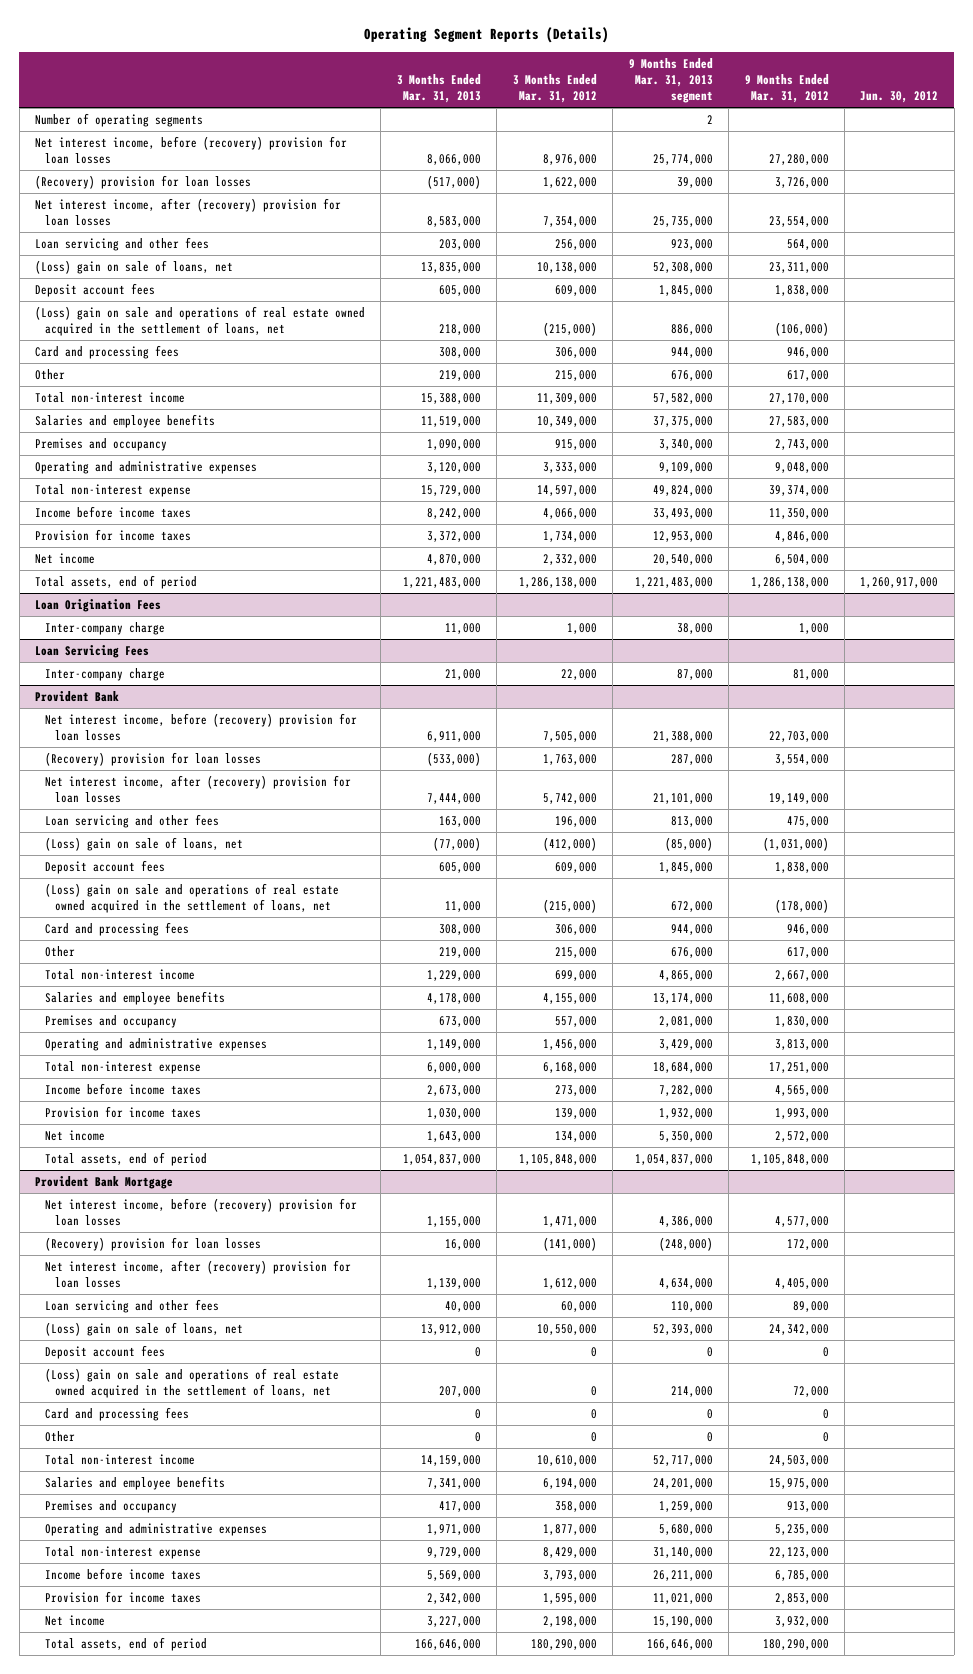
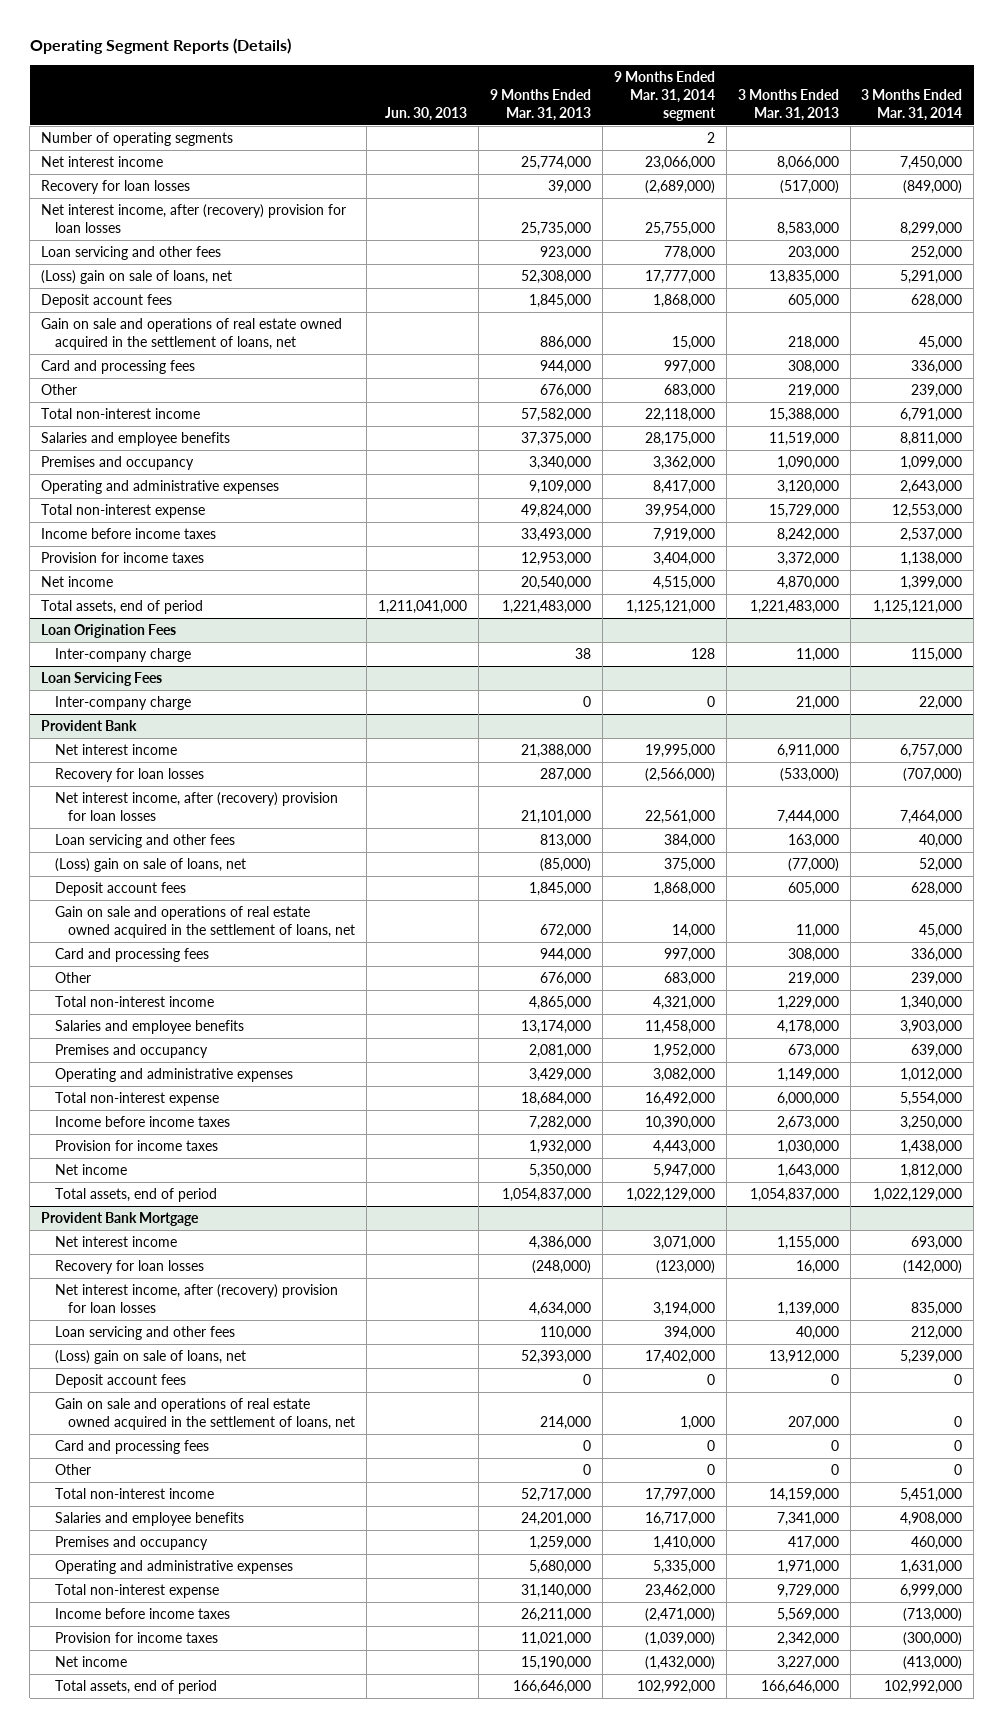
- | 3 Months Ended Mar. 31, 2013 | 3 Months Ended Mar. 31, 2012 | 9 Months Ended Mar. 31, 2013 segment | 9 Months Ended Mar. 31, 2012 | Jun. 30, 2012
+ | Jun. 30, 2013 | 9 Months Ended Mar. 31, 2013 | 9 Months Ended Mar. 31, 2014 segment | 3 Months Ended Mar. 31, 2013 | 3 Months Ended Mar. 31, 2014
- Net interest income, before (recovery) provision for loan losses | 8,066,000 | 8,976,000 | 25,774,000 | 27,280,000 |
- (Recovery) provision for loan losses | (517,000) | 1,622,000 | 39,000 | 3,726,000 |
+ Net interest income | | 25,774,000 | 23,066,000 | 8,066,000 | 7,450,000
+ Recovery for loan losses | | 39,000 | (2,689,000) | (517,000) | (849,000)
- (Loss) gain on sale and operations of real estate owned acquired in the settlement of loans, net | 218,000 | (215,000) | 886,000 | (106,000) |
+ Gain on sale and operations of real estate owned acquired in the settlement of loans, net | | 886,000 | 15,000 | 218,000 | 45,000
@ Provident Bank
- Net interest income, before (recovery) provision for loan losses | 6,911,000 | 7,505,000 | 21,388,000 | 22,703,000 |
- (Recovery) provision for loan losses | (533,000) | 1,763,000 | 287,000 | 3,554,000 |
+ Net interest income | | 21,388,000 | 19,995,000 | 6,911,000 | 6,757,000
+ Recovery for loan losses | | 287,000 | (2,566,000) | (533,000) | (707,000)
- (Loss) gain on sale and operations of real estate owned acquired in the settlement of loans, net | 11,000 | (215,000) | 672,000 | (178,000) |
+ Gain on sale and operations of real estate owned acquired in the settlement of loans, net | | 672,000 | 14,000 | 11,000 | 45,000
@ Provident Bank Mortgage
- Net interest income, before (recovery) provision for loan losses | 1,155,000 | 1,471,000 | 4,386,000 | 4,577,000 |
- (Recovery) provision for loan losses | 16,000 | (141,000) | (248,000) | 172,000 |
+ Net interest income | | 4,386,000 | 3,071,000 | 1,155,000 | 693,000
+ Recovery for loan losses | | (248,000) | (123,000) | 16,000 | (142,000)
- (Loss) gain on sale and operations of real estate owned acquired in the settlement of loans, net | 207,000 | 0 | 214,000 | 72,000 |
+ Gain on sale and operations of real estate owned acquired in the settlement of loans, net | | 214,000 | 1,000 | 207,000 | 0

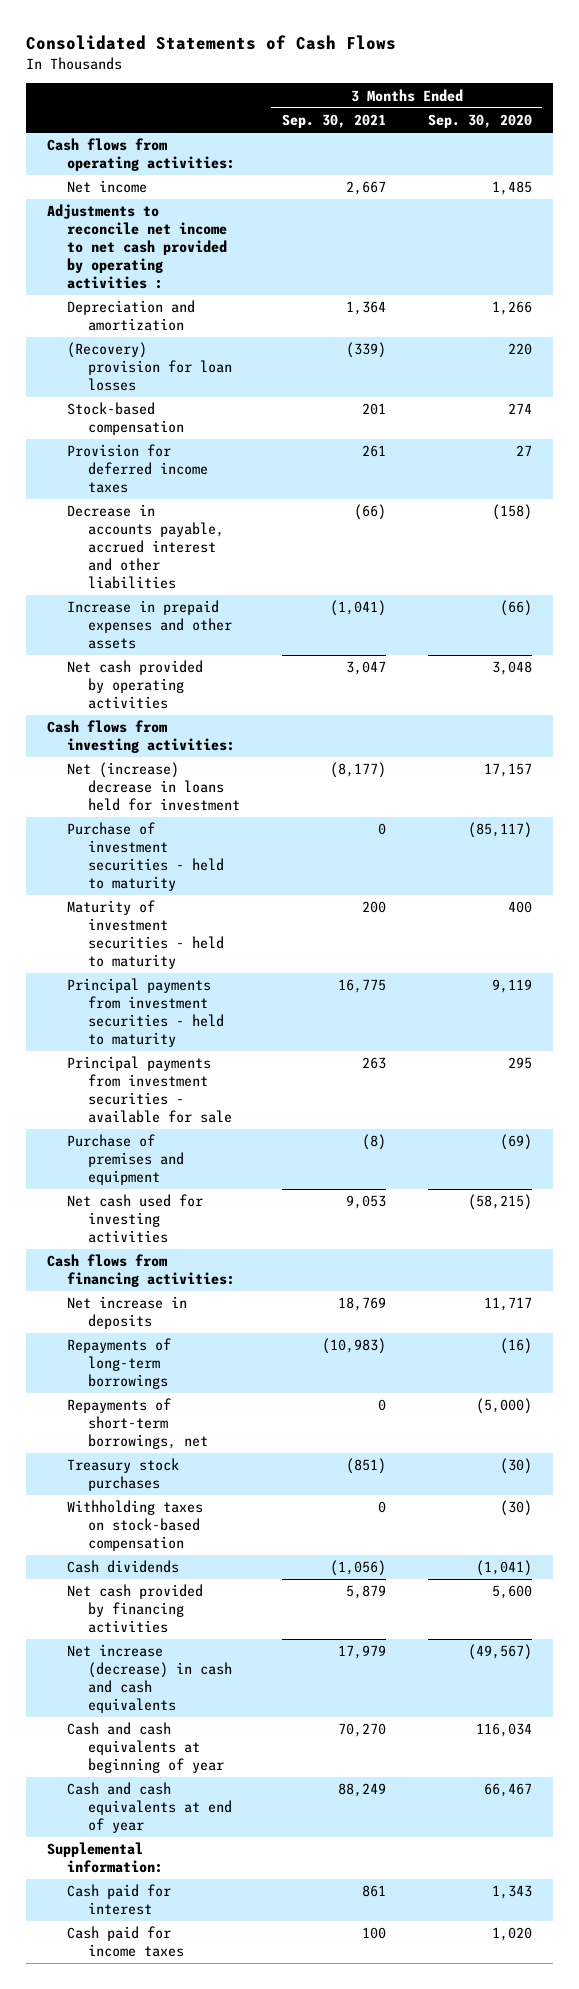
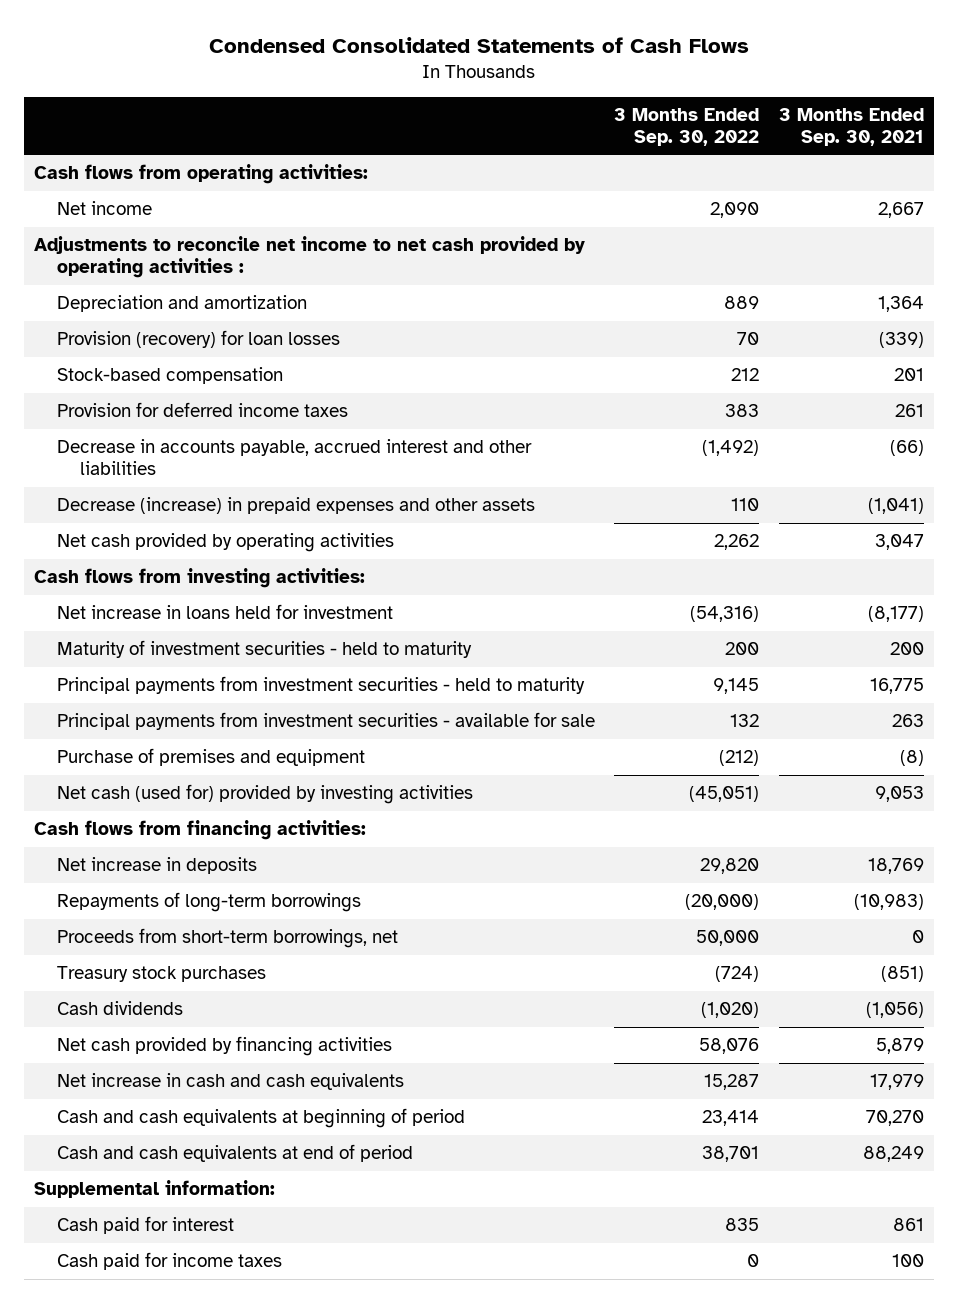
- Consolidated Statements of Cash Flows
+ Condensed Consolidated Statements of Cash Flows
- | 3 Months Ended Sep. 30, 2021 | 3 Months Ended Sep. 30, 2020
+ | 3 Months Ended Sep. 30, 2022 | 3 Months Ended Sep. 30, 2021
- (Recovery) provision for loan losses | (339) | 220
+ Provision (recovery) for loan losses | 70 | (339)
- Increase in prepaid expenses and other assets | (1,041) | (66)
+ Decrease (increase) in prepaid expenses and other assets | 110 | (1,041)
- Net (increase) decrease in loans held for investment | (8,177) | 17,157
- Purchase of investment securities - held to maturity | 0 | (85,117)
+ Net increase in loans held for investment | (54,316) | (8,177)
- Net cash used for investing activities | 9,053 | (58,215)
+ Net cash (used for) provided by investing activities | (45,051) | 9,053
- Repayments of short-term borrowings, net | 0 | (5,000)
+ Proceeds from short-term borrowings, net | 50,000 | 0
- Withholding taxes on stock-based compensation | 0 | (30)
- Net increase (decrease) in cash and cash equivalents | 17,979 | (49,567)
- Cash and cash equivalents at beginning of year | 70,270 | 116,034
- Cash and cash equivalents at end of year | 88,249 | 66,467
+ Net increase in cash and cash equivalents | 15,287 | 17,979
+ Cash and cash equivalents at beginning of period | 23,414 | 70,270
+ Cash and cash equivalents at end of period | 38,701 | 88,249

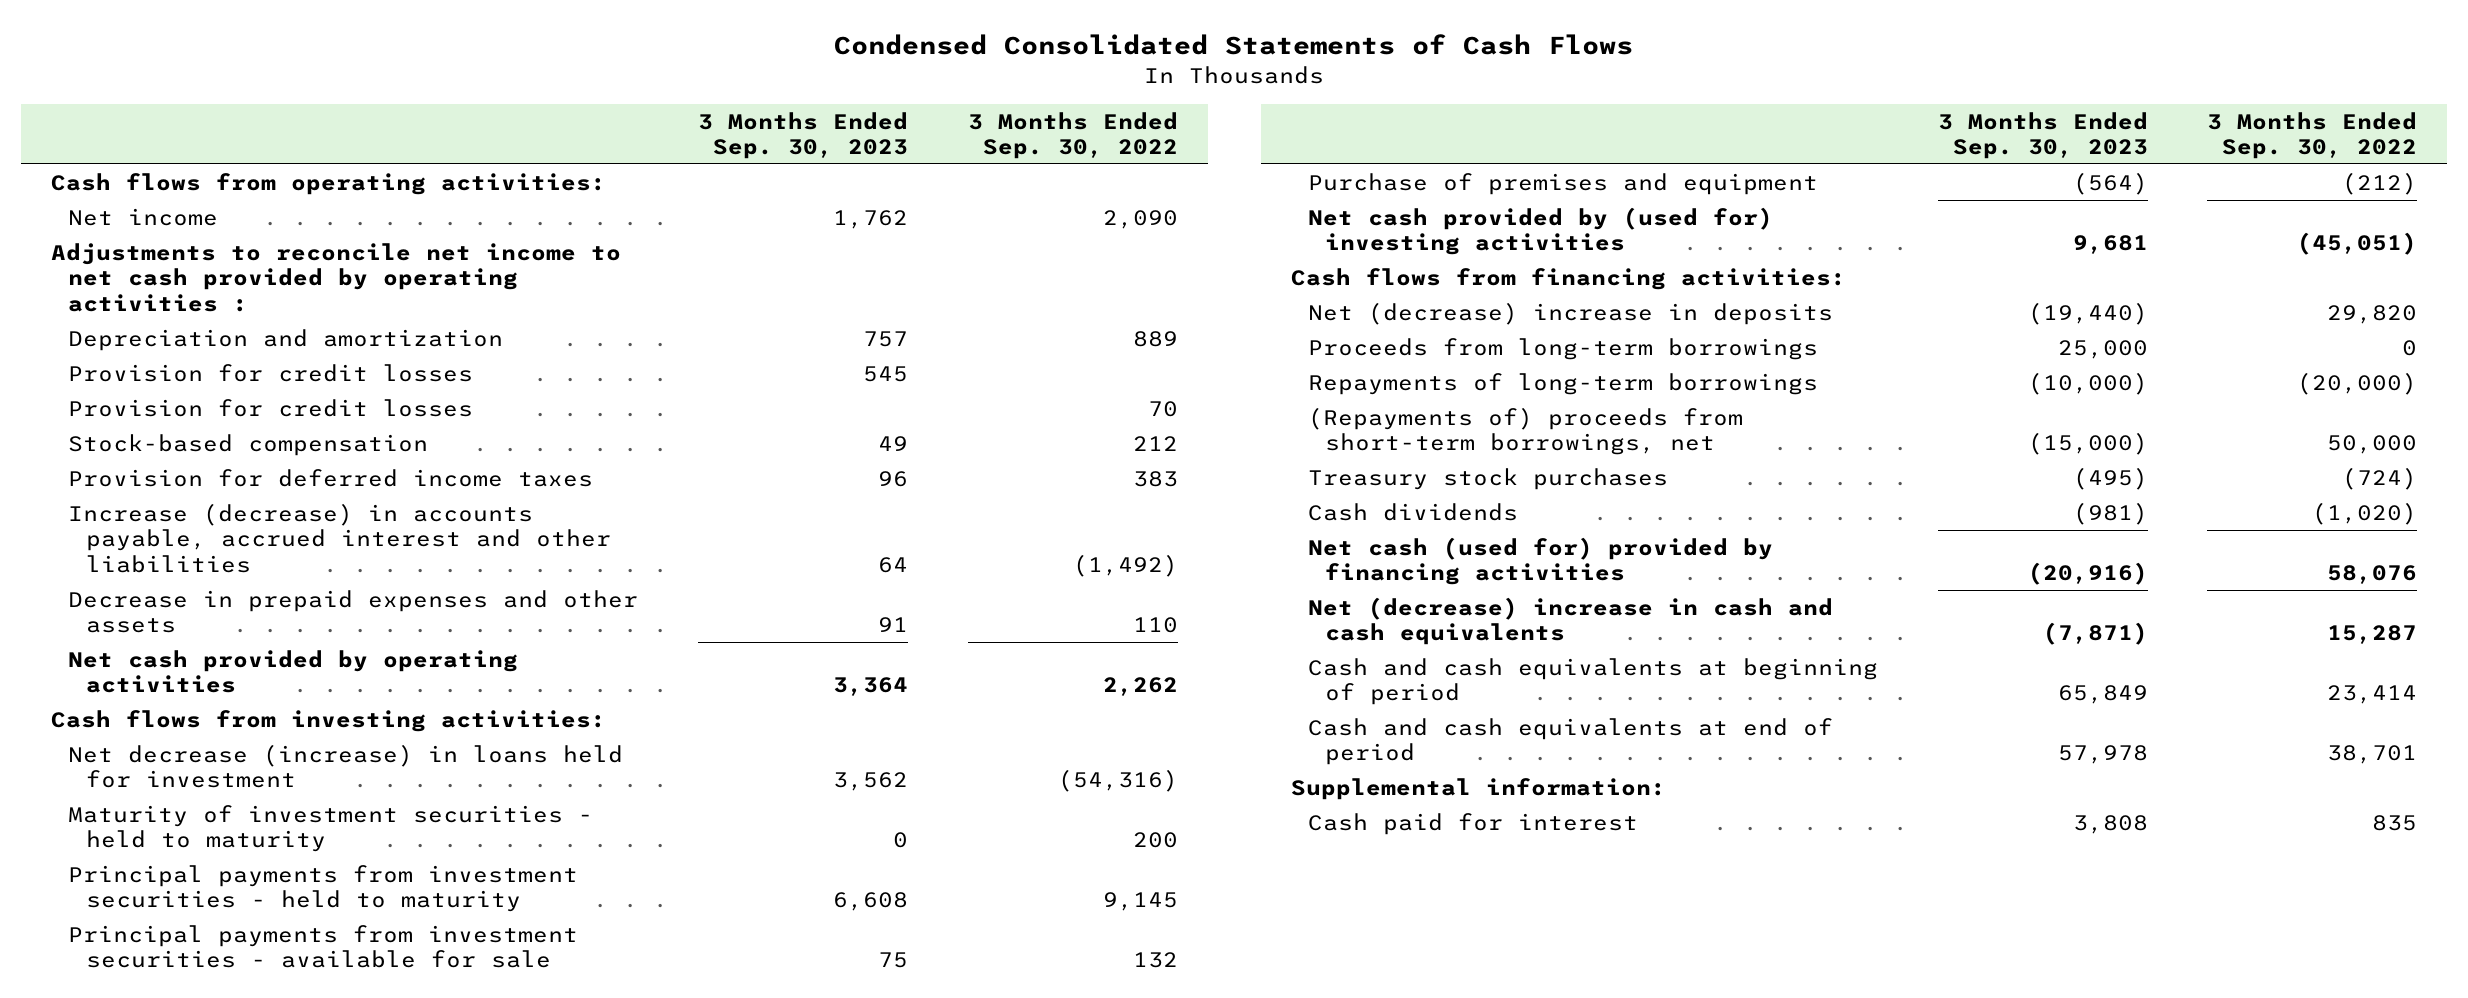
- | 3 Months Ended Sep. 30, 2022 | 3 Months Ended Sep. 30, 2021
+ | 3 Months Ended Sep. 30, 2023 | 3 Months Ended Sep. 30, 2022
- Provision (recovery) for loan losses | 70 | (339)
+ Provision for credit losses | 545 |
+ Provision for credit losses | | 70
- Decrease in accounts payable, accrued interest and other liabilities | (1,492) | (66)
- Decrease (increase) in prepaid expenses and other assets | 110 | (1,041)
+ Increase (decrease) in accounts payable, accrued interest and other liabilities | 64 | (1,492)
+ Decrease in prepaid expenses and other assets | 91 | 110
- Net increase in loans held for investment | (54,316) | (8,177)
+ Net decrease (increase) in loans held for investment | 3,562 | (54,316)
- Net cash (used for) provided by investing activities | (45,051) | 9,053
+ Net cash provided by (used for) investing activities | 9,681 | (45,051)
- Net increase in deposits | 29,820 | 18,769
+ Net (decrease) increase in deposits | (19,440) | 29,820
+ Proceeds from long-term borrowings | 25,000 | 0
- Proceeds from short-term borrowings, net | 50,000 | 0
+ (Repayments of) proceeds from short-term borrowings, net | (15,000) | 50,000
- Net cash provided by financing activities | 58,076 | 5,879
- Net increase in cash and cash equivalents | 15,287 | 17,979
+ Net cash (used for) provided by financing activities | (20,916) | 58,076
+ Net (decrease) increase in cash and cash equivalents | (7,871) | 15,287
- Cash paid for income taxes | 0 | 100

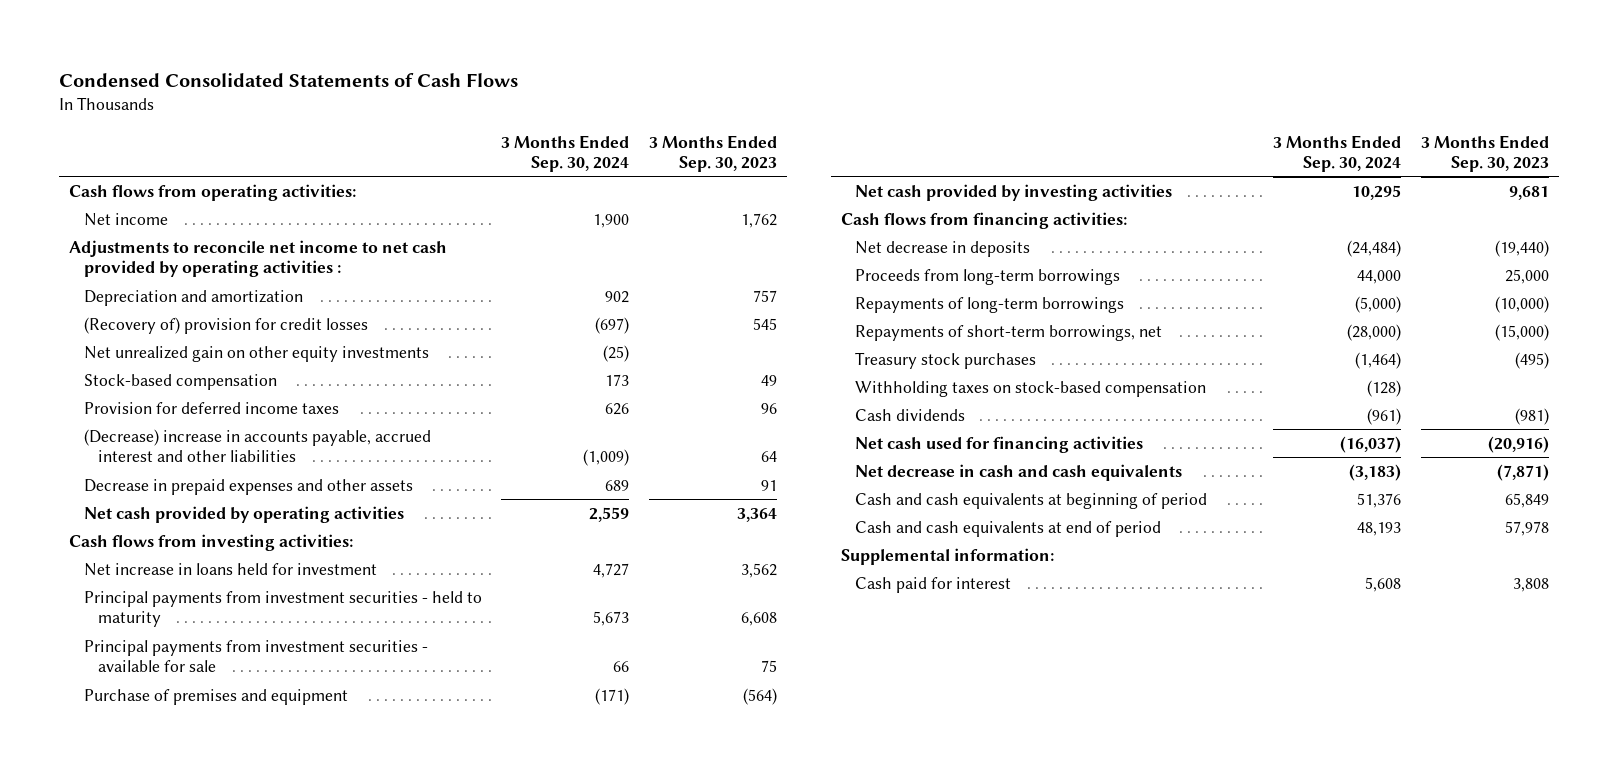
- | 3 Months Ended Sep. 30, 2023 | 3 Months Ended Sep. 30, 2022
+ | 3 Months Ended Sep. 30, 2024 | 3 Months Ended Sep. 30, 2023
- Provision for credit losses | 545 |
- Provision for credit losses | | 70
+ (Recovery of) provision for credit losses | (697) | 545
+ Net unrealized gain on other equity investments | (25) |
- Increase (decrease) in accounts payable, accrued interest and other liabilities | 64 | (1,492)
+ (Decrease) increase in accounts payable, accrued interest and other liabilities | (1,009) | 64
- Net decrease (increase) in loans held for investment | 3,562 | (54,316)
- Maturity of investment securities - held to maturity | 0 | 200
+ Net increase in loans held for investment | 4,727 | 3,562
- Net cash provided by (used for) investing activities | 9,681 | (45,051)
+ Net cash provided by investing activities | 10,295 | 9,681
- Net (decrease) increase in deposits | (19,440) | 29,820
+ Net decrease in deposits | (24,484) | (19,440)
- (Repayments of) proceeds from short-term borrowings, net | (15,000) | 50,000
+ Repayments of short-term borrowings, net | (28,000) | (15,000)
+ Withholding taxes on stock-based compensation | (128) |
- Net cash (used for) provided by financing activities | (20,916) | 58,076
- Net (decrease) increase in cash and cash equivalents | (7,871) | 15,287
+ Net cash used for financing activities | (16,037) | (20,916)
+ Net decrease in cash and cash equivalents | (3,183) | (7,871)

